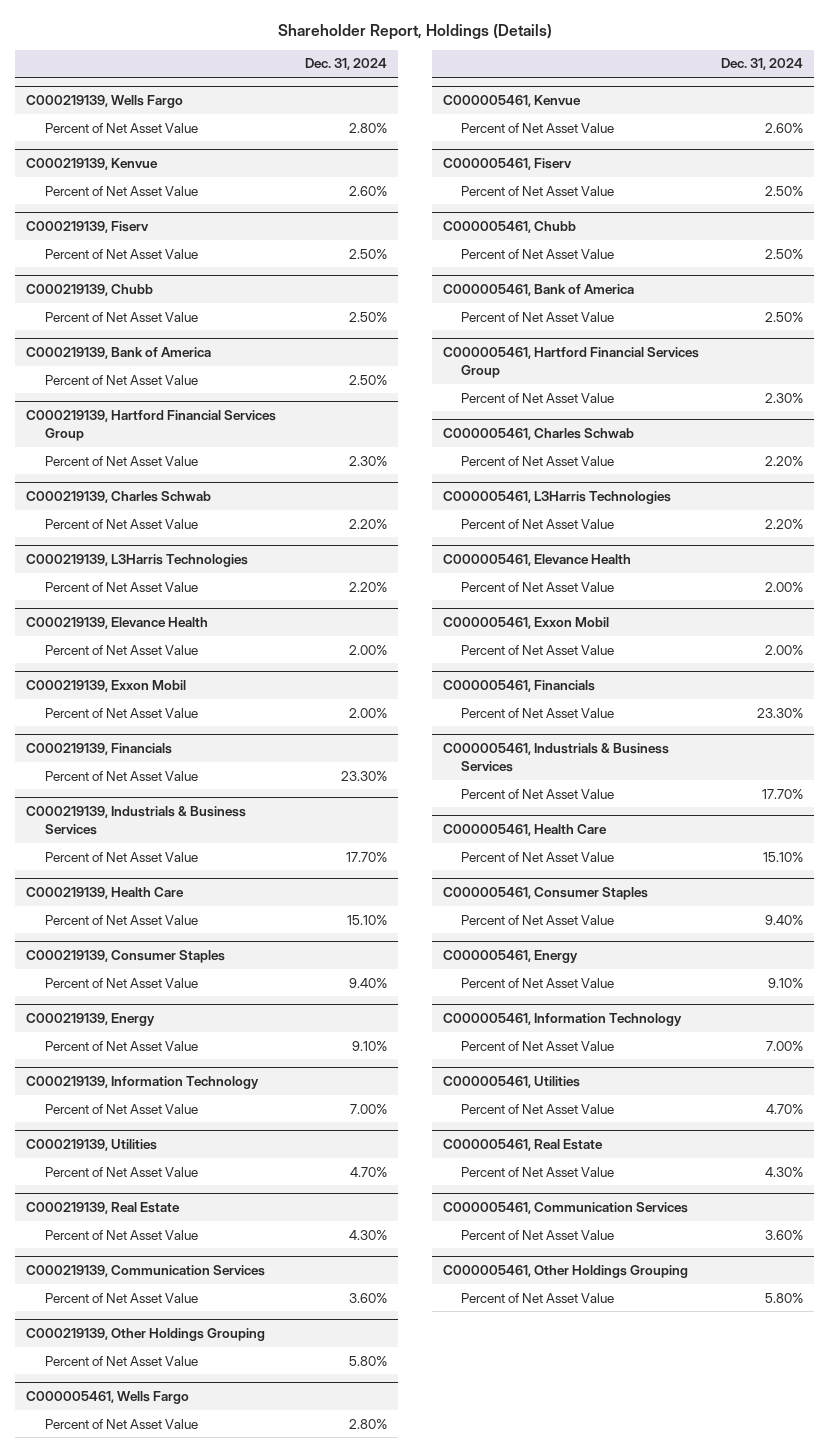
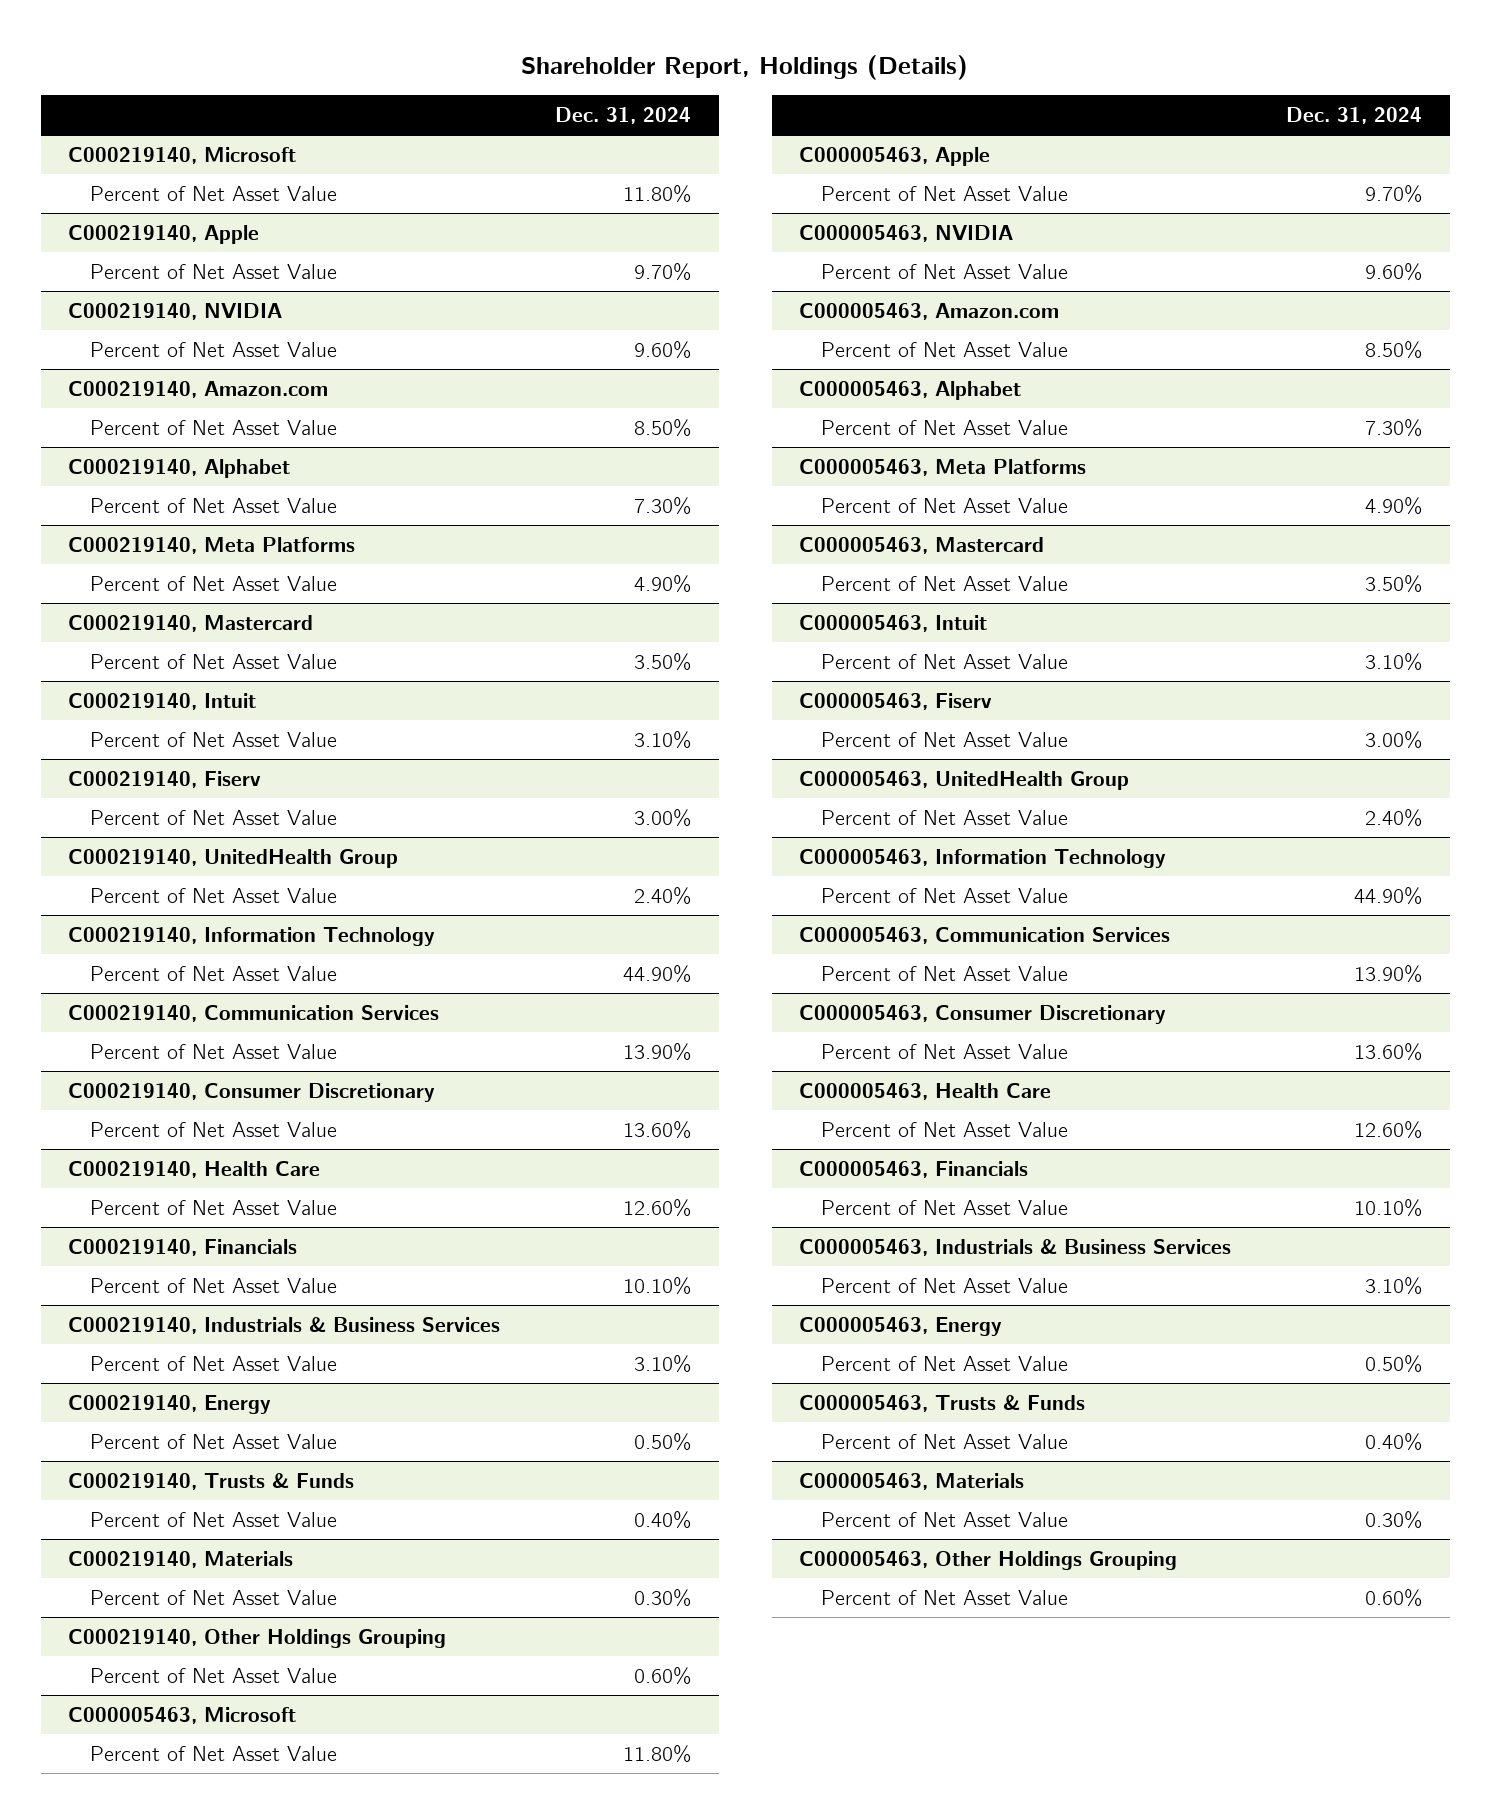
- C000219139, Wells Fargo
- Percent of Net Asset Value | 2.80%
- C000219139, Kenvue
- Percent of Net Asset Value | 2.60%
- C000219139, Fiserv
- Percent of Net Asset Value | 2.50%
- C000219139, Chubb
- Percent of Net Asset Value | 2.50%
- C000219139, Bank of America
- Percent of Net Asset Value | 2.50%
- C000219139, Hartford Financial Services Group
- Percent of Net Asset Value | 2.30%
- C000219139, Charles Schwab
- Percent of Net Asset Value | 2.20%
- C000219139, L3Harris Technologies
- Percent of Net Asset Value | 2.20%
- C000219139, Elevance Health
- Percent of Net Asset Value | 2.00%
- C000219139, Exxon Mobil
- Percent of Net Asset Value | 2.00%
- C000219139, Financials
- Percent of Net Asset Value | 23.30%
- C000219139, Industrials & Business Services
- Percent of Net Asset Value | 17.70%
- C000219139, Health Care
- Percent of Net Asset Value | 15.10%
- C000219139, Consumer Staples
- Percent of Net Asset Value | 9.40%
- C000219139, Energy
- Percent of Net Asset Value | 9.10%
- C000219139, Information Technology
- Percent of Net Asset Value | 7.00%
- C000219139, Utilities
- Percent of Net Asset Value | 4.70%
- C000219139, Real Estate
- Percent of Net Asset Value | 4.30%
- C000219139, Communication Services
- Percent of Net Asset Value | 3.60%
- C000219139, Other Holdings Grouping
- Percent of Net Asset Value | 5.80%
- C000005461, Wells Fargo
- Percent of Net Asset Value | 2.80%
- C000005461, Kenvue
- Percent of Net Asset Value | 2.60%
- C000005461, Fiserv
- Percent of Net Asset Value | 2.50%
- C000005461, Chubb
- Percent of Net Asset Value | 2.50%
- C000005461, Bank of America
- Percent of Net Asset Value | 2.50%
- C000005461, Hartford Financial Services Group
- Percent of Net Asset Value | 2.30%
- C000005461, Charles Schwab
- Percent of Net Asset Value | 2.20%
- C000005461, L3Harris Technologies
- Percent of Net Asset Value | 2.20%
- C000005461, Elevance Health
- Percent of Net Asset Value | 2.00%
- C000005461, Exxon Mobil
- Percent of Net Asset Value | 2.00%
- C000005461, Financials
- Percent of Net Asset Value | 23.30%
- C000005461, Industrials & Business Services
- Percent of Net Asset Value | 17.70%
- C000005461, Health Care
- Percent of Net Asset Value | 15.10%
- C000005461, Consumer Staples
- Percent of Net Asset Value | 9.40%
- C000005461, Energy
- Percent of Net Asset Value | 9.10%
- C000005461, Information Technology
- Percent of Net Asset Value | 7.00%
- C000005461, Utilities
- Percent of Net Asset Value | 4.70%
- C000005461, Real Estate
- Percent of Net Asset Value | 4.30%
- C000005461, Communication Services
- Percent of Net Asset Value | 3.60%
- C000005461, Other Holdings Grouping
- Percent of Net Asset Value | 5.80%
+ C000219140, Microsoft
+ Percent of Net Asset Value | 11.80%
+ C000219140, Apple
+ Percent of Net Asset Value | 9.70%
+ C000219140, NVIDIA
+ Percent of Net Asset Value | 9.60%
+ C000219140, Amazon.com
+ Percent of Net Asset Value | 8.50%
+ C000219140, Alphabet
+ Percent of Net Asset Value | 7.30%
+ C000219140, Meta Platforms
+ Percent of Net Asset Value | 4.90%
+ C000219140, Mastercard
+ Percent of Net Asset Value | 3.50%
+ C000219140, Intuit
+ Percent of Net Asset Value | 3.10%
+ C000219140, Fiserv
+ Percent of Net Asset Value | 3.00%
+ C000219140, UnitedHealth Group
+ Percent of Net Asset Value | 2.40%
+ C000219140, Information Technology
+ Percent of Net Asset Value | 44.90%
+ C000219140, Communication Services
+ Percent of Net Asset Value | 13.90%
+ C000219140, Consumer Discretionary
+ Percent of Net Asset Value | 13.60%
+ C000219140, Health Care
+ Percent of Net Asset Value | 12.60%
+ C000219140, Financials
+ Percent of Net Asset Value | 10.10%
+ C000219140, Industrials & Business Services
+ Percent of Net Asset Value | 3.10%
+ C000219140, Energy
+ Percent of Net Asset Value | 0.50%
+ C000219140, Trusts & Funds
+ Percent of Net Asset Value | 0.40%
+ C000219140, Materials
+ Percent of Net Asset Value | 0.30%
+ C000219140, Other Holdings Grouping
+ Percent of Net Asset Value | 0.60%
+ C000005463, Microsoft
+ Percent of Net Asset Value | 11.80%
+ C000005463, Apple
+ Percent of Net Asset Value | 9.70%
+ C000005463, NVIDIA
+ Percent of Net Asset Value | 9.60%
+ C000005463, Amazon.com
+ Percent of Net Asset Value | 8.50%
+ C000005463, Alphabet
+ Percent of Net Asset Value | 7.30%
+ C000005463, Meta Platforms
+ Percent of Net Asset Value | 4.90%
+ C000005463, Mastercard
+ Percent of Net Asset Value | 3.50%
+ C000005463, Intuit
+ Percent of Net Asset Value | 3.10%
+ C000005463, Fiserv
+ Percent of Net Asset Value | 3.00%
+ C000005463, UnitedHealth Group
+ Percent of Net Asset Value | 2.40%
+ C000005463, Information Technology
+ Percent of Net Asset Value | 44.90%
+ C000005463, Communication Services
+ Percent of Net Asset Value | 13.90%
+ C000005463, Consumer Discretionary
+ Percent of Net Asset Value | 13.60%
+ C000005463, Health Care
+ Percent of Net Asset Value | 12.60%
+ C000005463, Financials
+ Percent of Net Asset Value | 10.10%
+ C000005463, Industrials & Business Services
+ Percent of Net Asset Value | 3.10%
+ C000005463, Energy
+ Percent of Net Asset Value | 0.50%
+ C000005463, Trusts & Funds
+ Percent of Net Asset Value | 0.40%
+ C000005463, Materials
+ Percent of Net Asset Value | 0.30%
+ C000005463, Other Holdings Grouping
+ Percent of Net Asset Value | 0.60%

